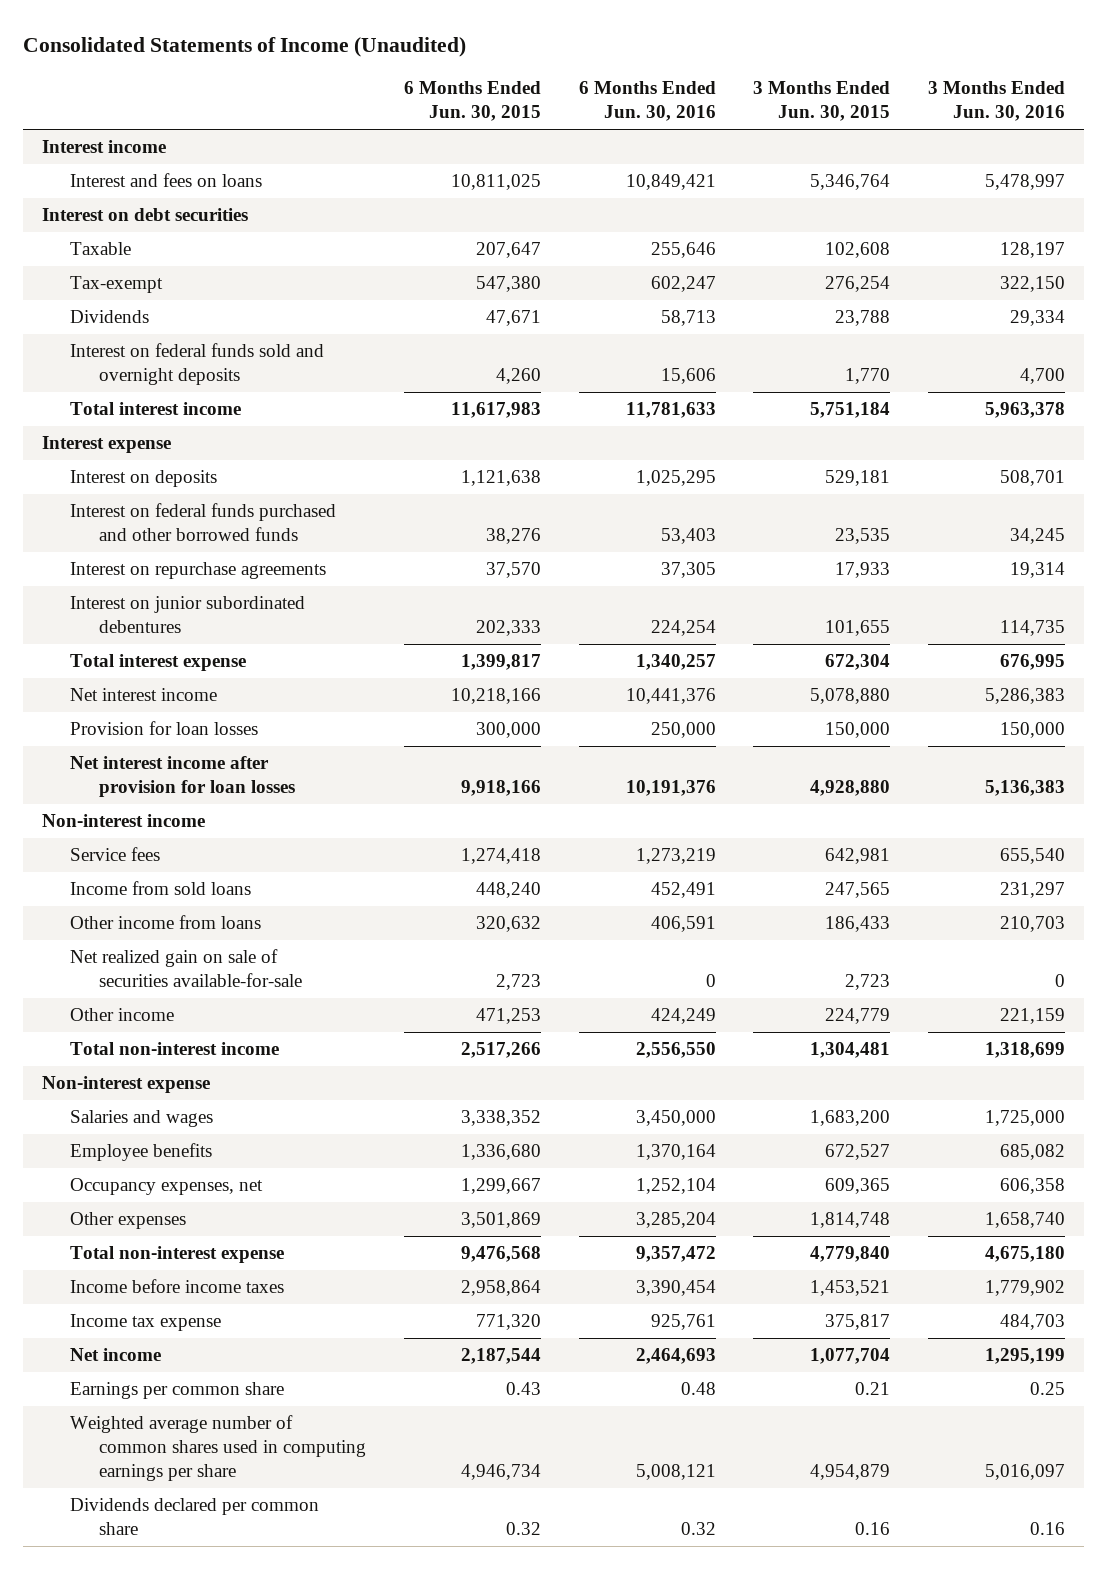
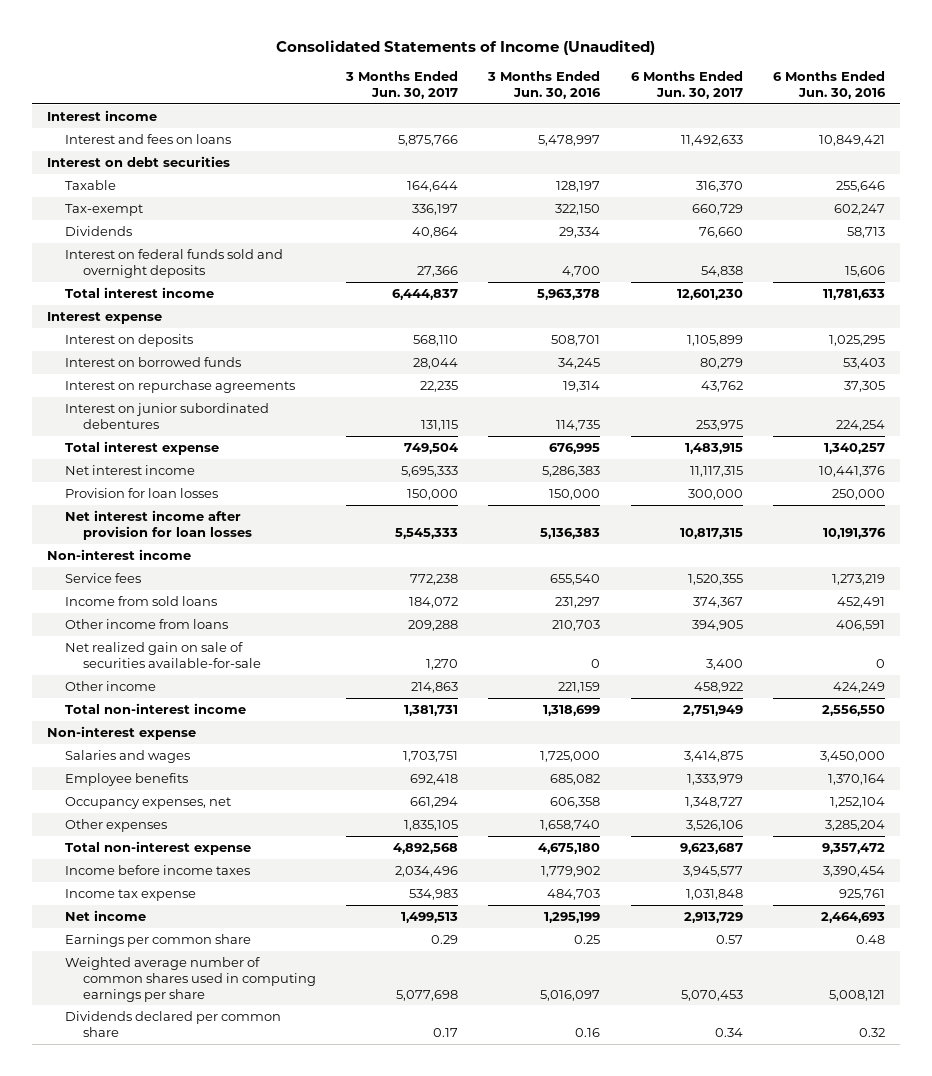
- | 6 Months Ended Jun. 30, 2015 | 6 Months Ended Jun. 30, 2016 | 3 Months Ended Jun. 30, 2015 | 3 Months Ended Jun. 30, 2016
+ | 3 Months Ended Jun. 30, 2017 | 3 Months Ended Jun. 30, 2016 | 6 Months Ended Jun. 30, 2017 | 6 Months Ended Jun. 30, 2016
- Interest on federal funds purchased and other borrowed funds | 38,276 | 53,403 | 23,535 | 34,245
+ Interest on borrowed funds | 28,044 | 34,245 | 80,279 | 53,403

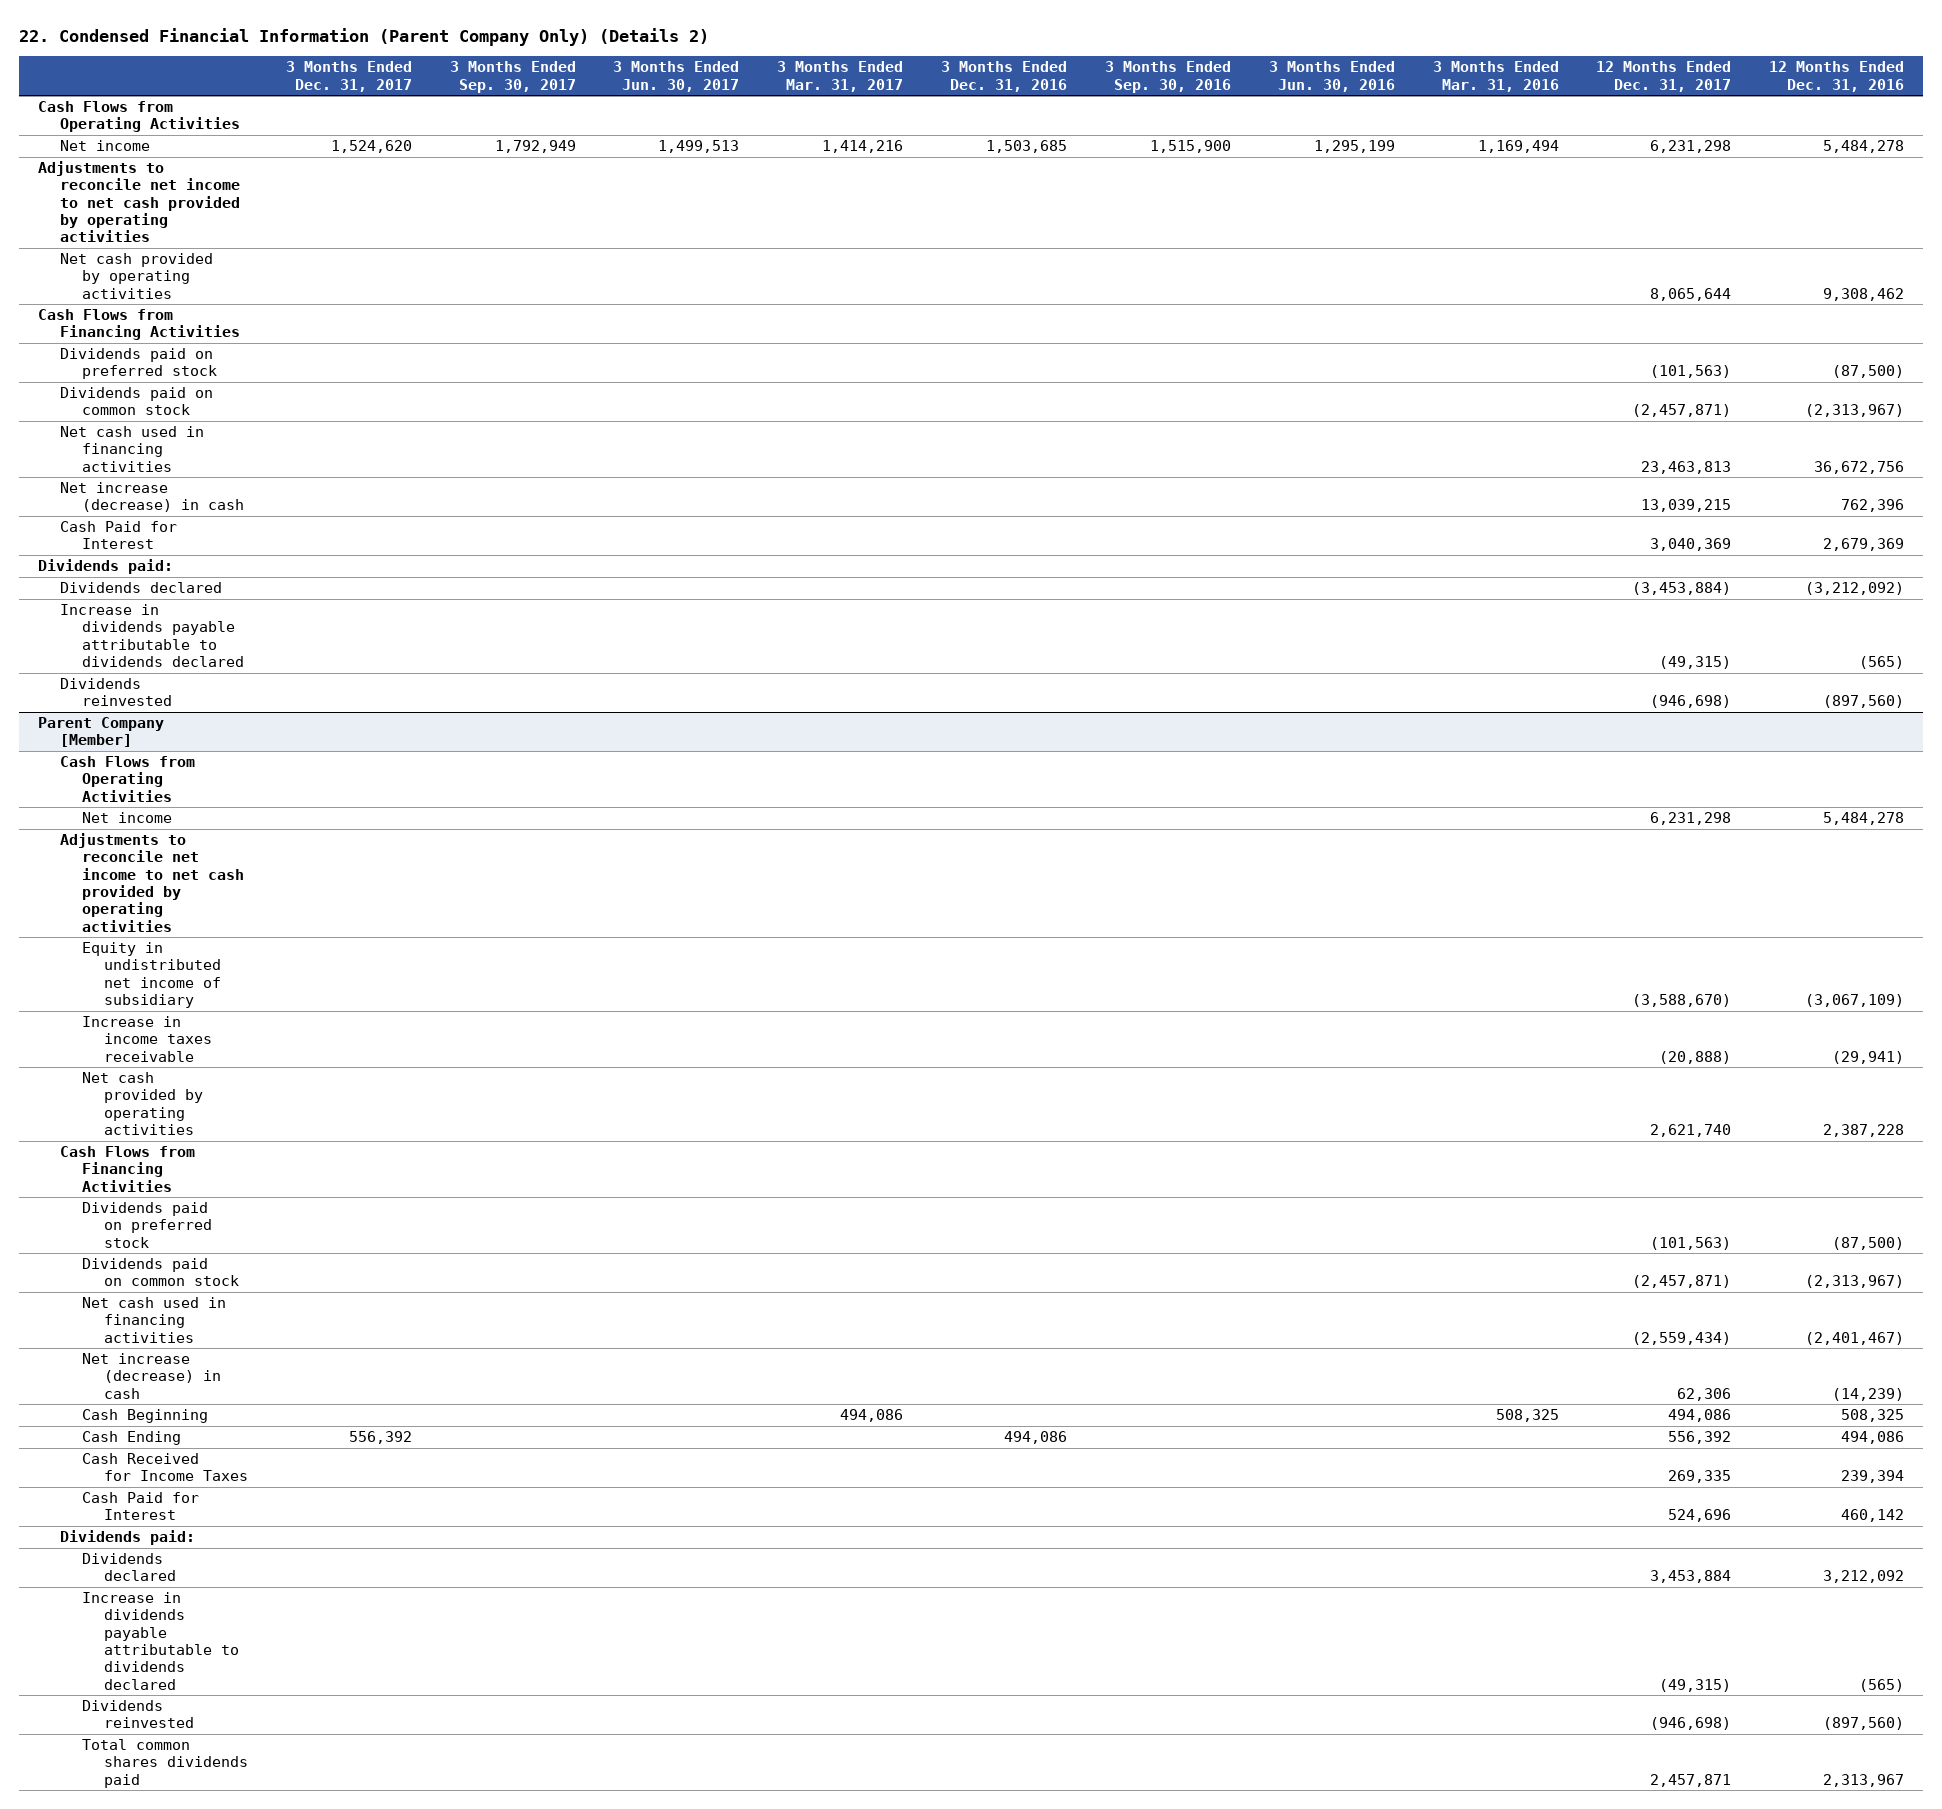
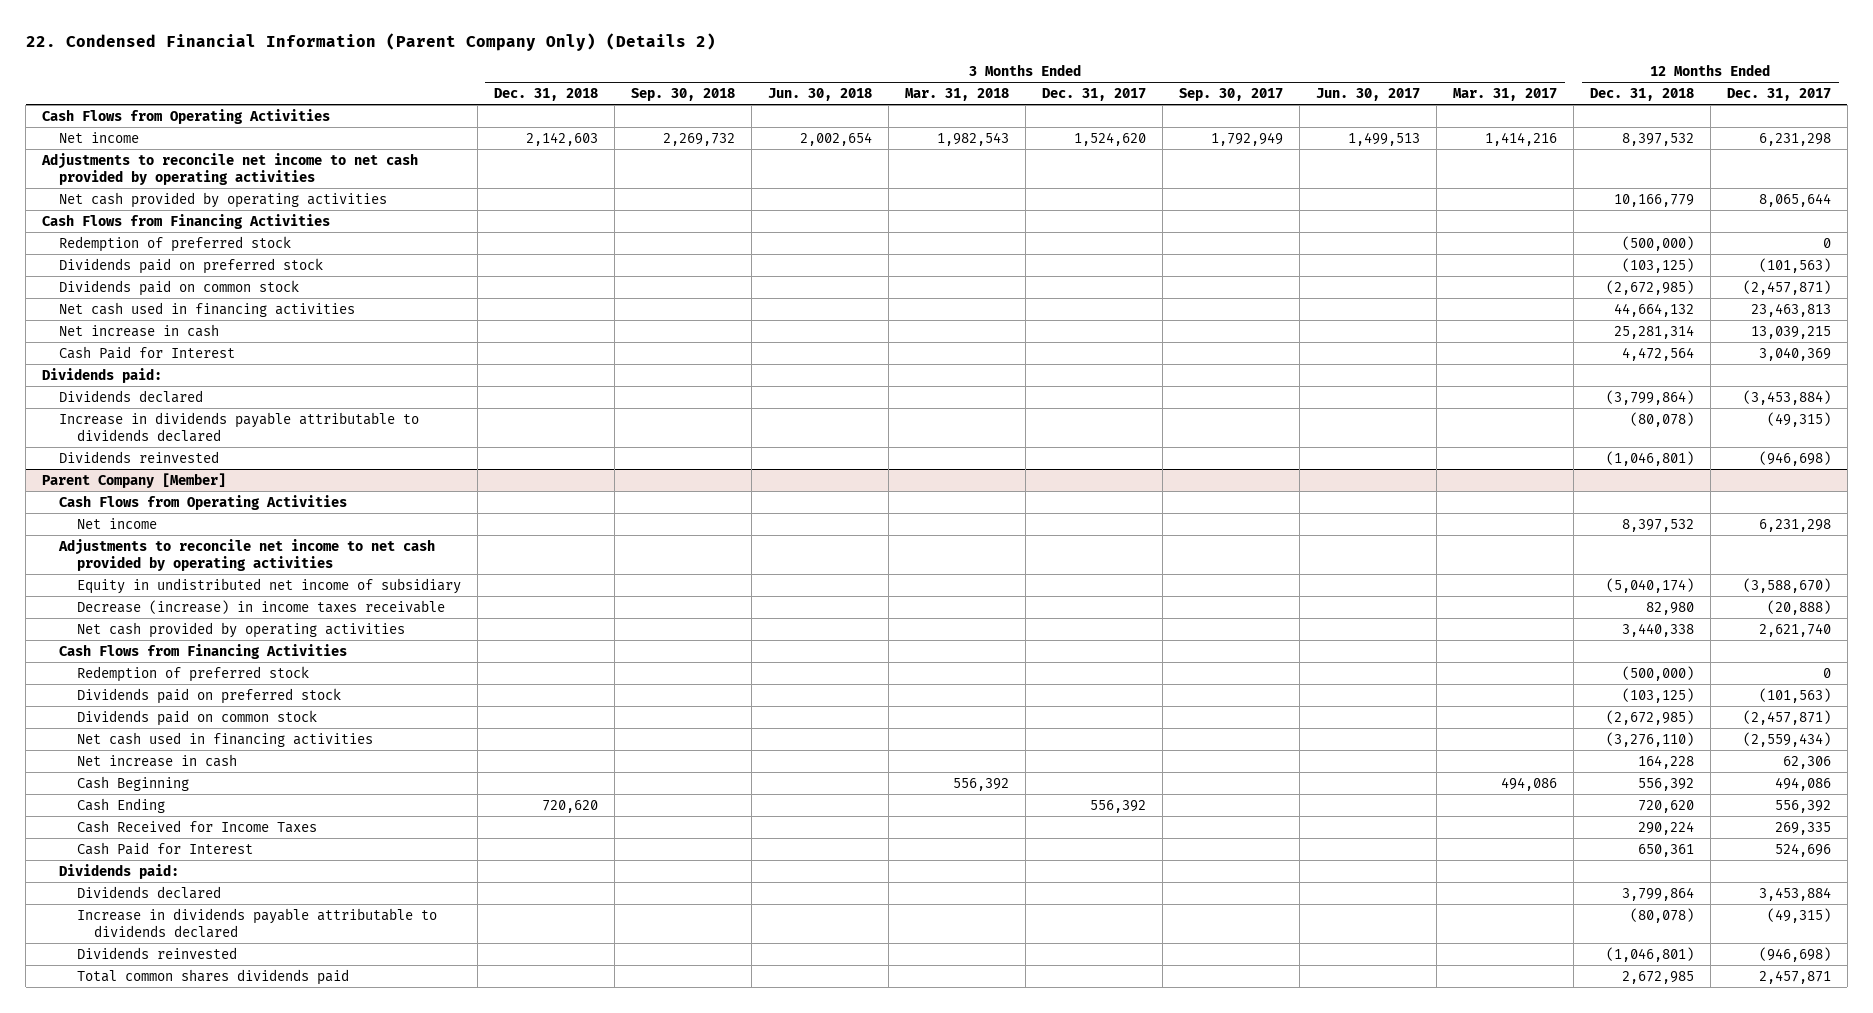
- | 3 Months Ended Dec. 31, 2017 | 3 Months Ended Sep. 30, 2017 | 3 Months Ended Jun. 30, 2017 | 3 Months Ended Mar. 31, 2017 | 3 Months Ended Dec. 31, 2016 | 3 Months Ended Sep. 30, 2016 | 3 Months Ended Jun. 30, 2016 | 3 Months Ended Mar. 31, 2016 | 12 Months Ended Dec. 31, 2017 | 12 Months Ended Dec. 31, 2016
+ | 3 Months Ended Dec. 31, 2018 | 3 Months Ended Sep. 30, 2018 | 3 Months Ended Jun. 30, 2018 | 3 Months Ended Mar. 31, 2018 | 3 Months Ended Dec. 31, 2017 | 3 Months Ended Sep. 30, 2017 | 3 Months Ended Jun. 30, 2017 | 3 Months Ended Mar. 31, 2017 | 12 Months Ended Dec. 31, 2018 | 12 Months Ended Dec. 31, 2017
+ Redemption of preferred stock | | | | | | | | | (500,000) | 0
- Net increase (decrease) in cash | | | | | | | | | 13,039,215 | 762,396
+ Net increase in cash | | | | | | | | | 25,281,314 | 13,039,215
@ Parent Company [Member]
- Increase in income taxes receivable | | | | | | | | | (20,888) | (29,941)
+ Decrease (increase) in income taxes receivable | | | | | | | | | 82,980 | (20,888)
+ Redemption of preferred stock | | | | | | | | | (500,000) | 0
- Net increase (decrease) in cash | | | | | | | | | 62,306 | (14,239)
+ Net increase in cash | | | | | | | | | 164,228 | 62,306

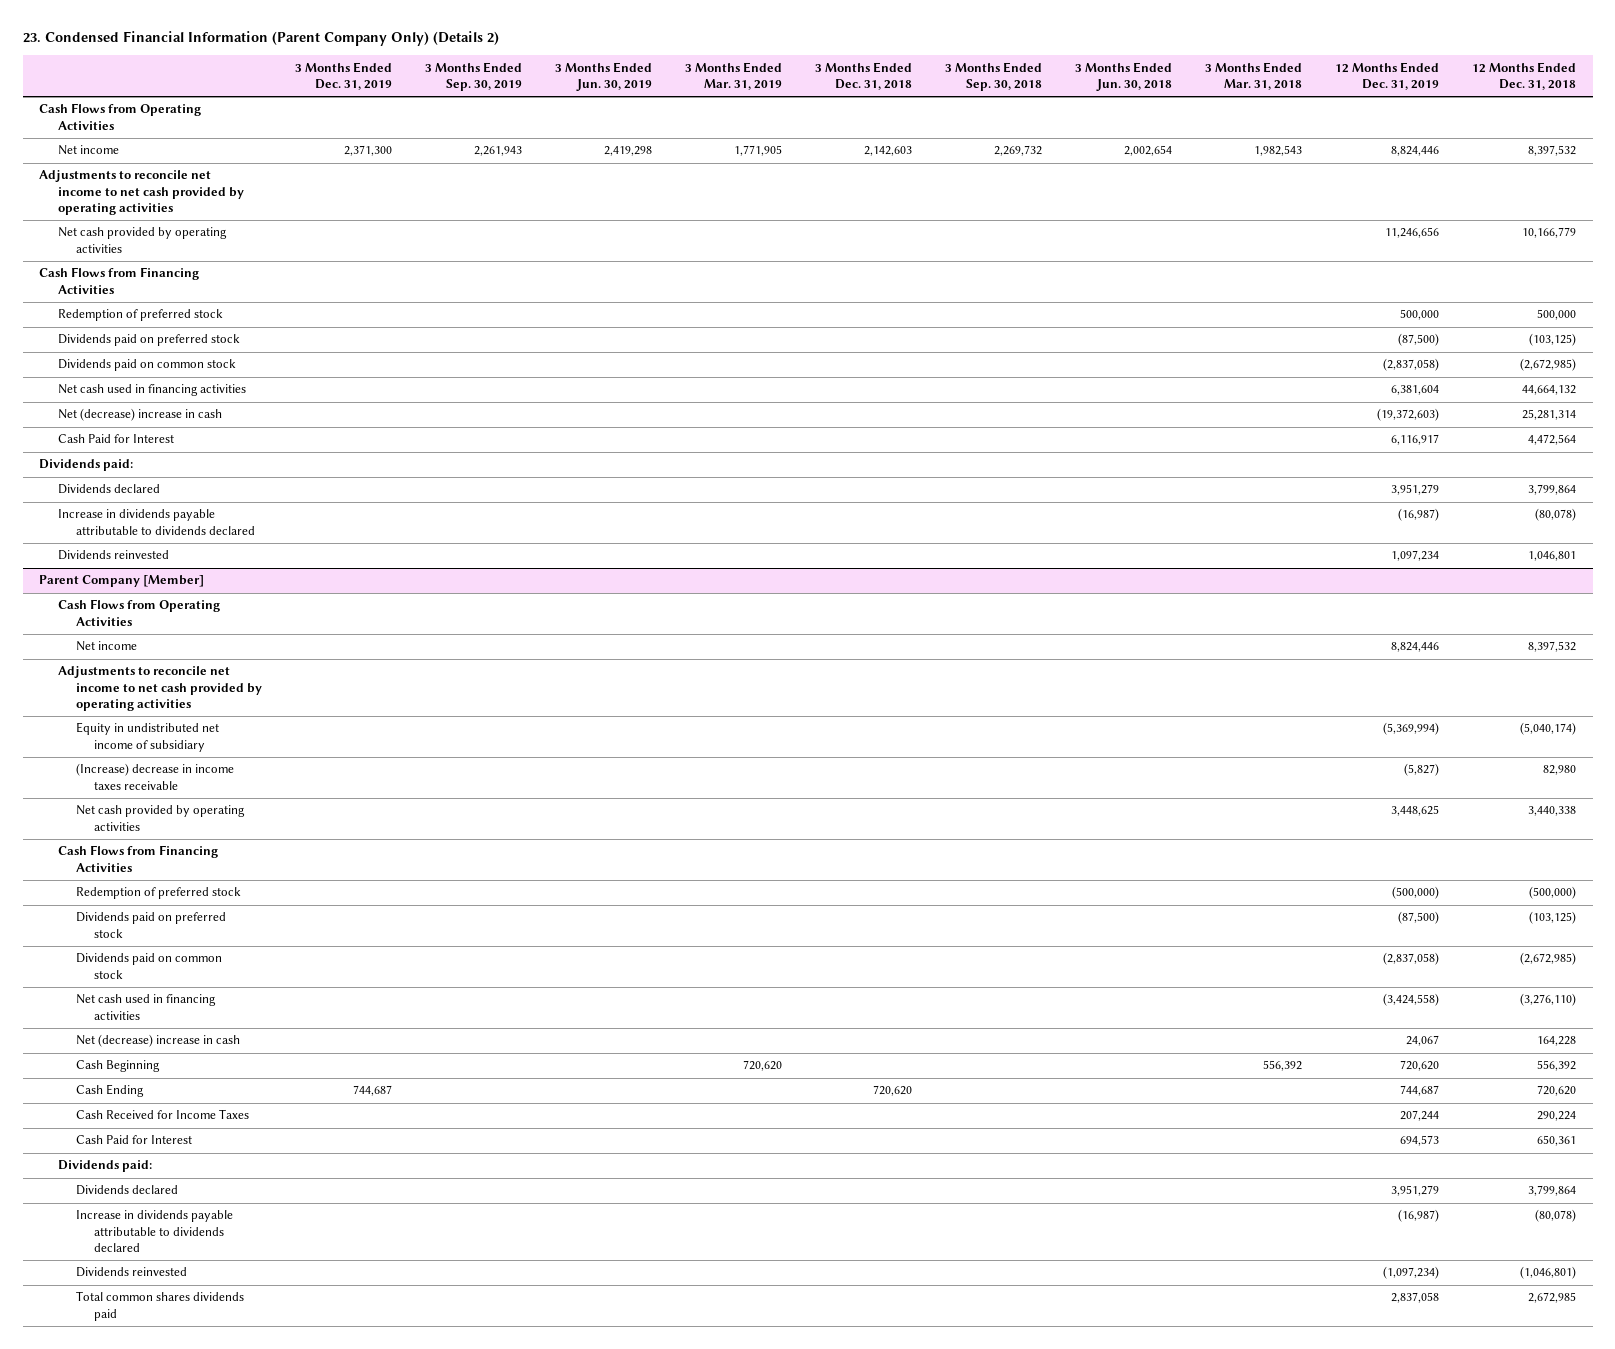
- 22. Condensed Financial Information (Parent Company Only) (Details 2)
+ 23. Condensed Financial Information (Parent Company Only) (Details 2)
- | 3 Months Ended Dec. 31, 2018 | 3 Months Ended Sep. 30, 2018 | 3 Months Ended Jun. 30, 2018 | 3 Months Ended Mar. 31, 2018 | 3 Months Ended Dec. 31, 2017 | 3 Months Ended Sep. 30, 2017 | 3 Months Ended Jun. 30, 2017 | 3 Months Ended Mar. 31, 2017 | 12 Months Ended Dec. 31, 2018 | 12 Months Ended Dec. 31, 2017
+ | 3 Months Ended Dec. 31, 2019 | 3 Months Ended Sep. 30, 2019 | 3 Months Ended Jun. 30, 2019 | 3 Months Ended Mar. 31, 2019 | 3 Months Ended Dec. 31, 2018 | 3 Months Ended Sep. 30, 2018 | 3 Months Ended Jun. 30, 2018 | 3 Months Ended Mar. 31, 2018 | 12 Months Ended Dec. 31, 2019 | 12 Months Ended Dec. 31, 2018
- Redemption of preferred stock | | | | | | | | | (500,000) | 0
+ Redemption of preferred stock | | | | | | | | | 500,000 | 500,000
- Net increase in cash | | | | | | | | | 25,281,314 | 13,039,215
+ Net (decrease) increase in cash | | | | | | | | | (19,372,603) | 25,281,314
- Dividends declared | | | | | | | | | (3,799,864) | (3,453,884)
+ Dividends declared | | | | | | | | | 3,951,279 | 3,799,864
- Dividends reinvested | | | | | | | | | (1,046,801) | (946,698)
+ Dividends reinvested | | | | | | | | | 1,097,234 | 1,046,801
@ Parent Company [Member]
- Decrease (increase) in income taxes receivable | | | | | | | | | 82,980 | (20,888)
+ (Increase) decrease in income taxes receivable | | | | | | | | | (5,827) | 82,980
- Net increase in cash | | | | | | | | | 164,228 | 62,306
+ Net (decrease) increase in cash | | | | | | | | | 24,067 | 164,228

